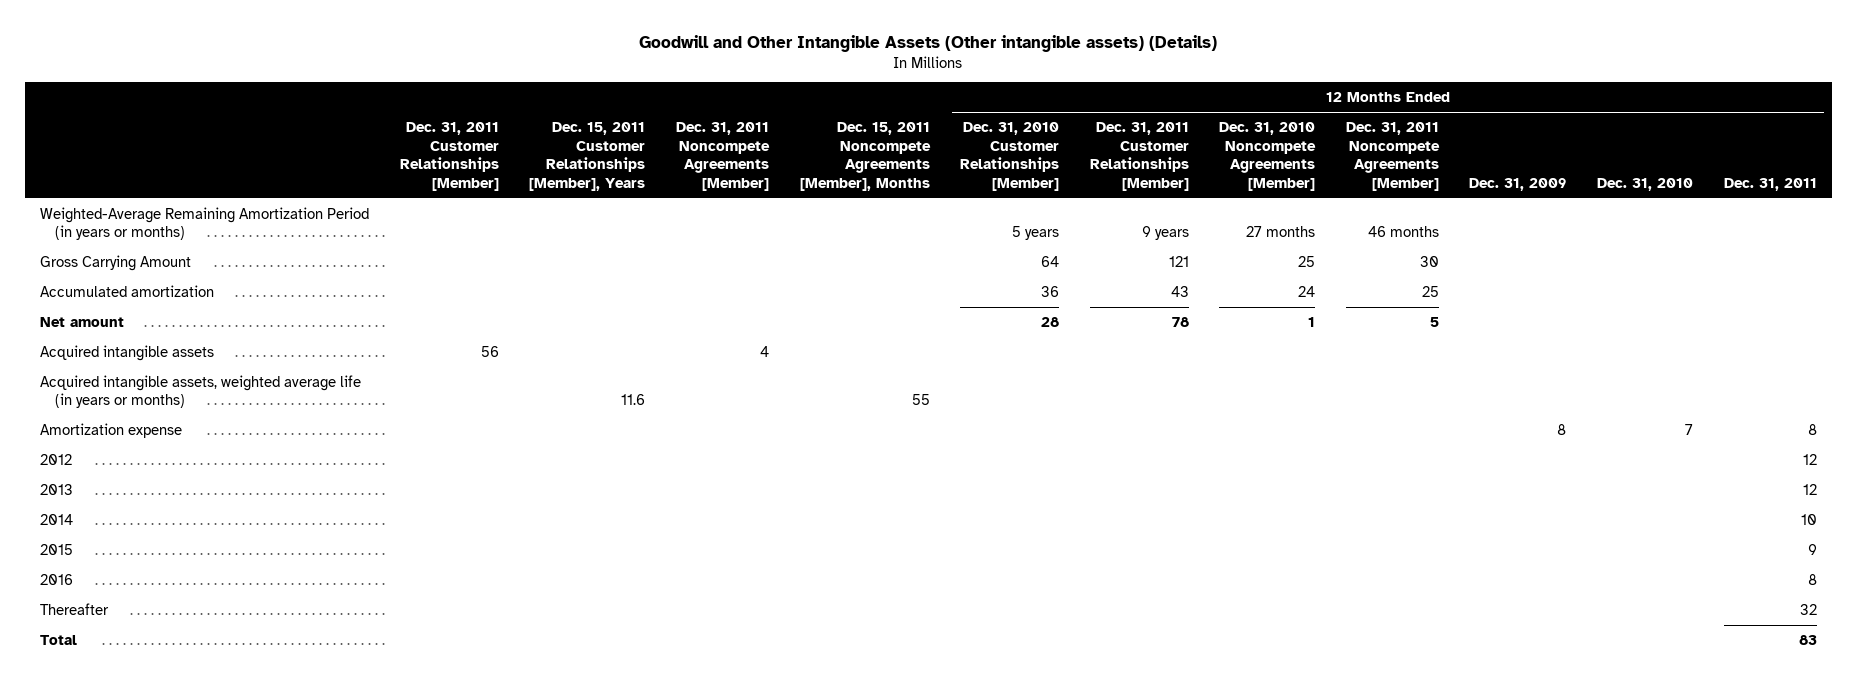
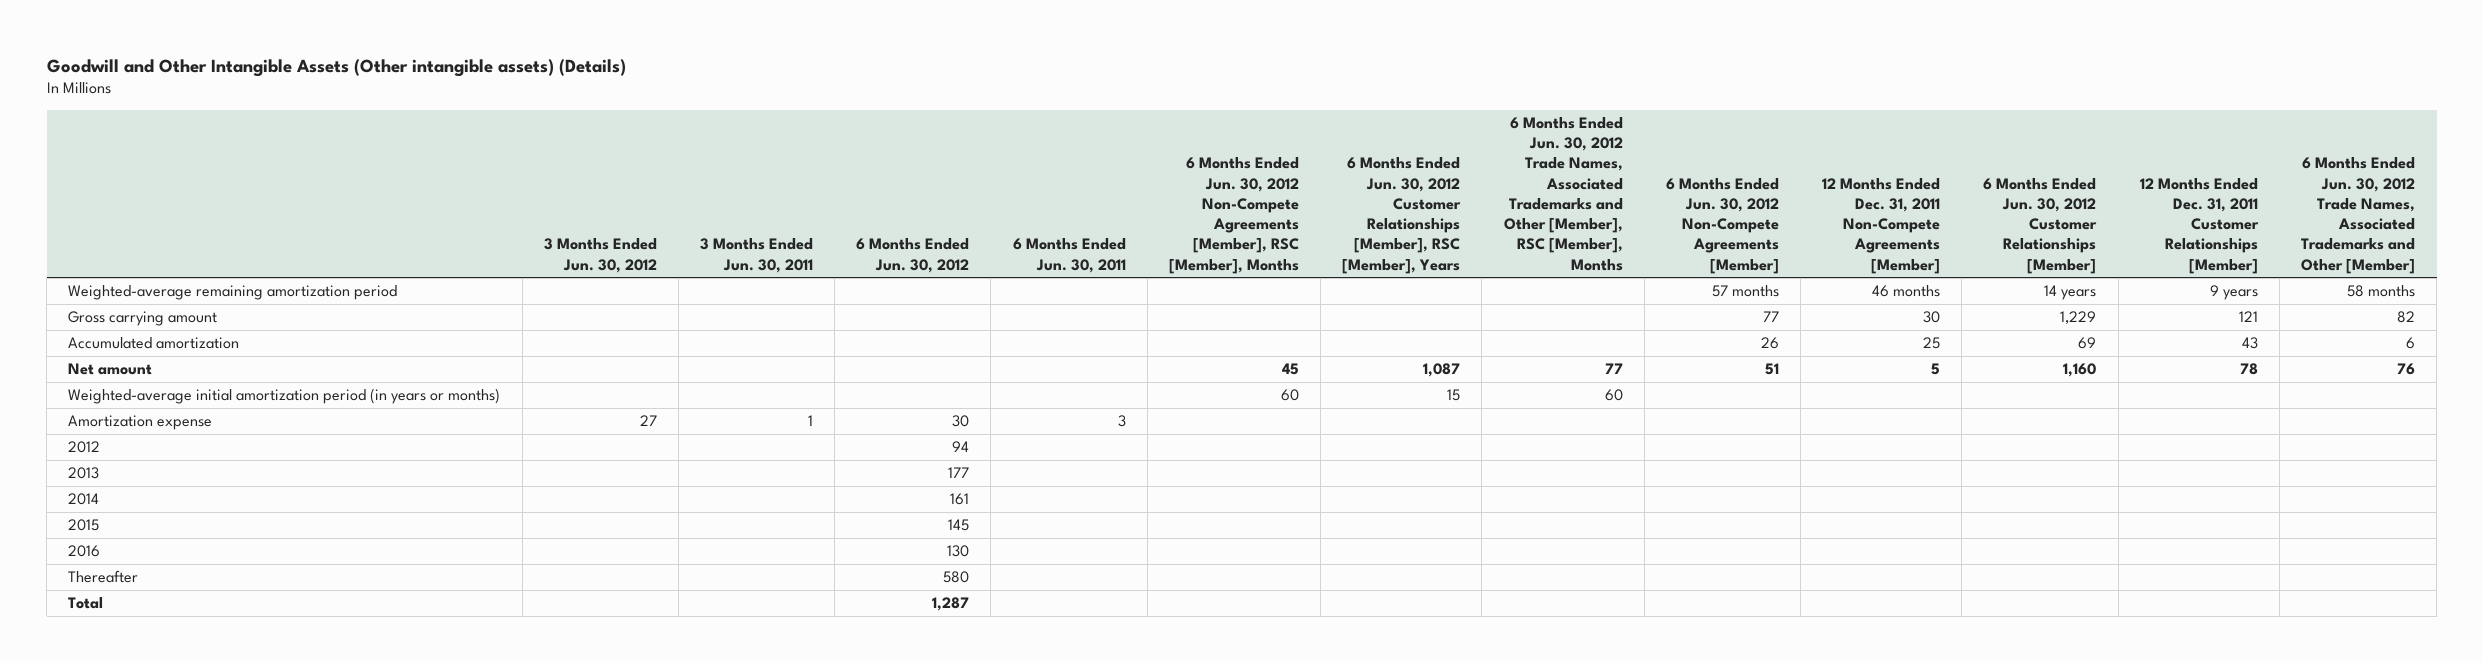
- | Dec. 31, 2011 Customer Relationships [Member] | Dec. 15, 2011 Customer Relationships [Member], Years | Dec. 31, 2011 Noncompete Agreements [Member] | Dec. 15, 2011 Noncompete Agreements [Member], Months | 12 Months Ended Dec. 31, 2010 Customer Relationships [Member] | 12 Months Ended Dec. 31, 2011 Customer Relationships [Member] | 12 Months Ended Dec. 31, 2010 Noncompete Agreements [Member] | 12 Months Ended Dec. 31, 2011 Noncompete Agreements [Member] | 12 Months Ended Dec. 31, 2009 | 12 Months Ended Dec. 31, 2010 | 12 Months Ended Dec. 31, 2011
+ | 3 Months Ended Jun. 30, 2012 | 3 Months Ended Jun. 30, 2011 | 6 Months Ended Jun. 30, 2012 | 6 Months Ended Jun. 30, 2011 | 6 Months Ended Jun. 30, 2012 Non-Compete Agreements [Member], RSC [Member], Months | 6 Months Ended Jun. 30, 2012 Customer Relationships [Member], RSC [Member], Years | 6 Months Ended Jun. 30, 2012 Trade Names, Associated Trademarks and Other [Member], RSC [Member], Months | 6 Months Ended Jun. 30, 2012 Non-Compete Agreements [Member] | 12 Months Ended Dec. 31, 2011 Non-Compete Agreements [Member] | 6 Months Ended Jun. 30, 2012 Customer Relationships [Member] | 12 Months Ended Dec. 31, 2011 Customer Relationships [Member] | 6 Months Ended Jun. 30, 2012 Trade Names, Associated Trademarks and Other [Member]
- Weighted-Average Remaining Amortization Period (in years or months) | | | | | 5 years | 9 years | 27 months | 46 months | | |
- Gross Carrying Amount | | | | | 64 | 121 | 25 | 30 | | |
+ Weighted-average remaining amortization period | | | | | | | | 57 months | 46 months | 14 years | 9 years | 58 months
+ Gross carrying amount | | | | | | | | 77 | 30 | 1,229 | 121 | 82
- Acquired intangible assets | 56 | | 4 | | | | | | | |
- Acquired intangible assets, weighted average life (in years or months) | | 11.6 | | 55 | | | | | | |
+ Weighted-average initial amortization period (in years or months) | | | | | 60 | 15 | 60 | | | | |

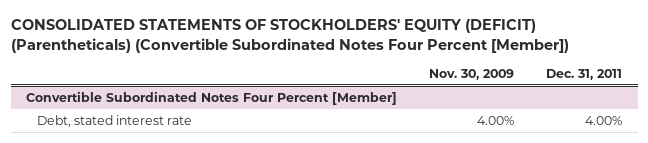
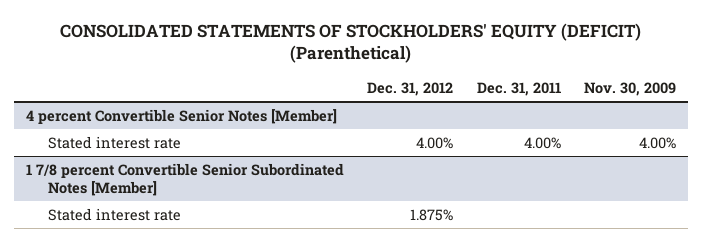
- CONSOLIDATED STATEMENTS OF STOCKHOLDERS' EQUITY (DEFICIT) (Parentheticals) (Convertible Subordinated Notes Four Percent [Member])
+ CONSOLIDATED STATEMENTS OF STOCKHOLDERS' EQUITY (DEFICIT) (Parenthetical)
- | Nov. 30, 2009 | Dec. 31, 2011
+ | Dec. 31, 2012 | Dec. 31, 2011 | Nov. 30, 2009
- Convertible Subordinated Notes Four Percent [Member]
- Debt, stated interest rate | 4.00% | 4.00%
+ 4 percent Convertible Senior Notes [Member]
+ Stated interest rate | 4.00% | 4.00% | 4.00%
+ 1 7/8 percent Convertible Senior Subordinated Notes [Member]
+ Stated interest rate | 1.875% | |

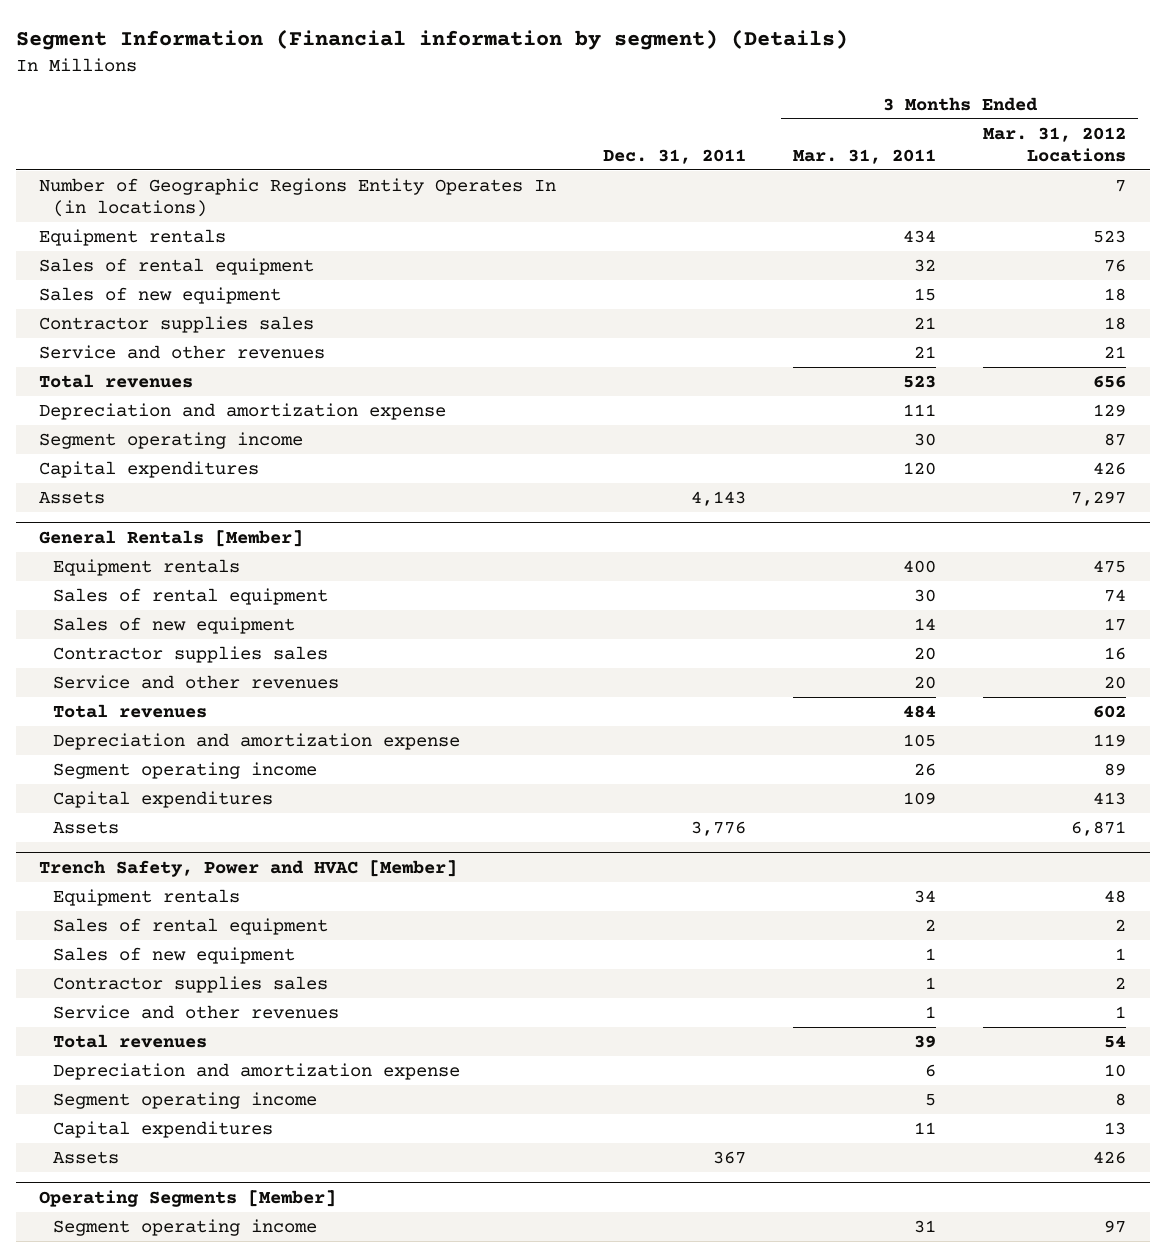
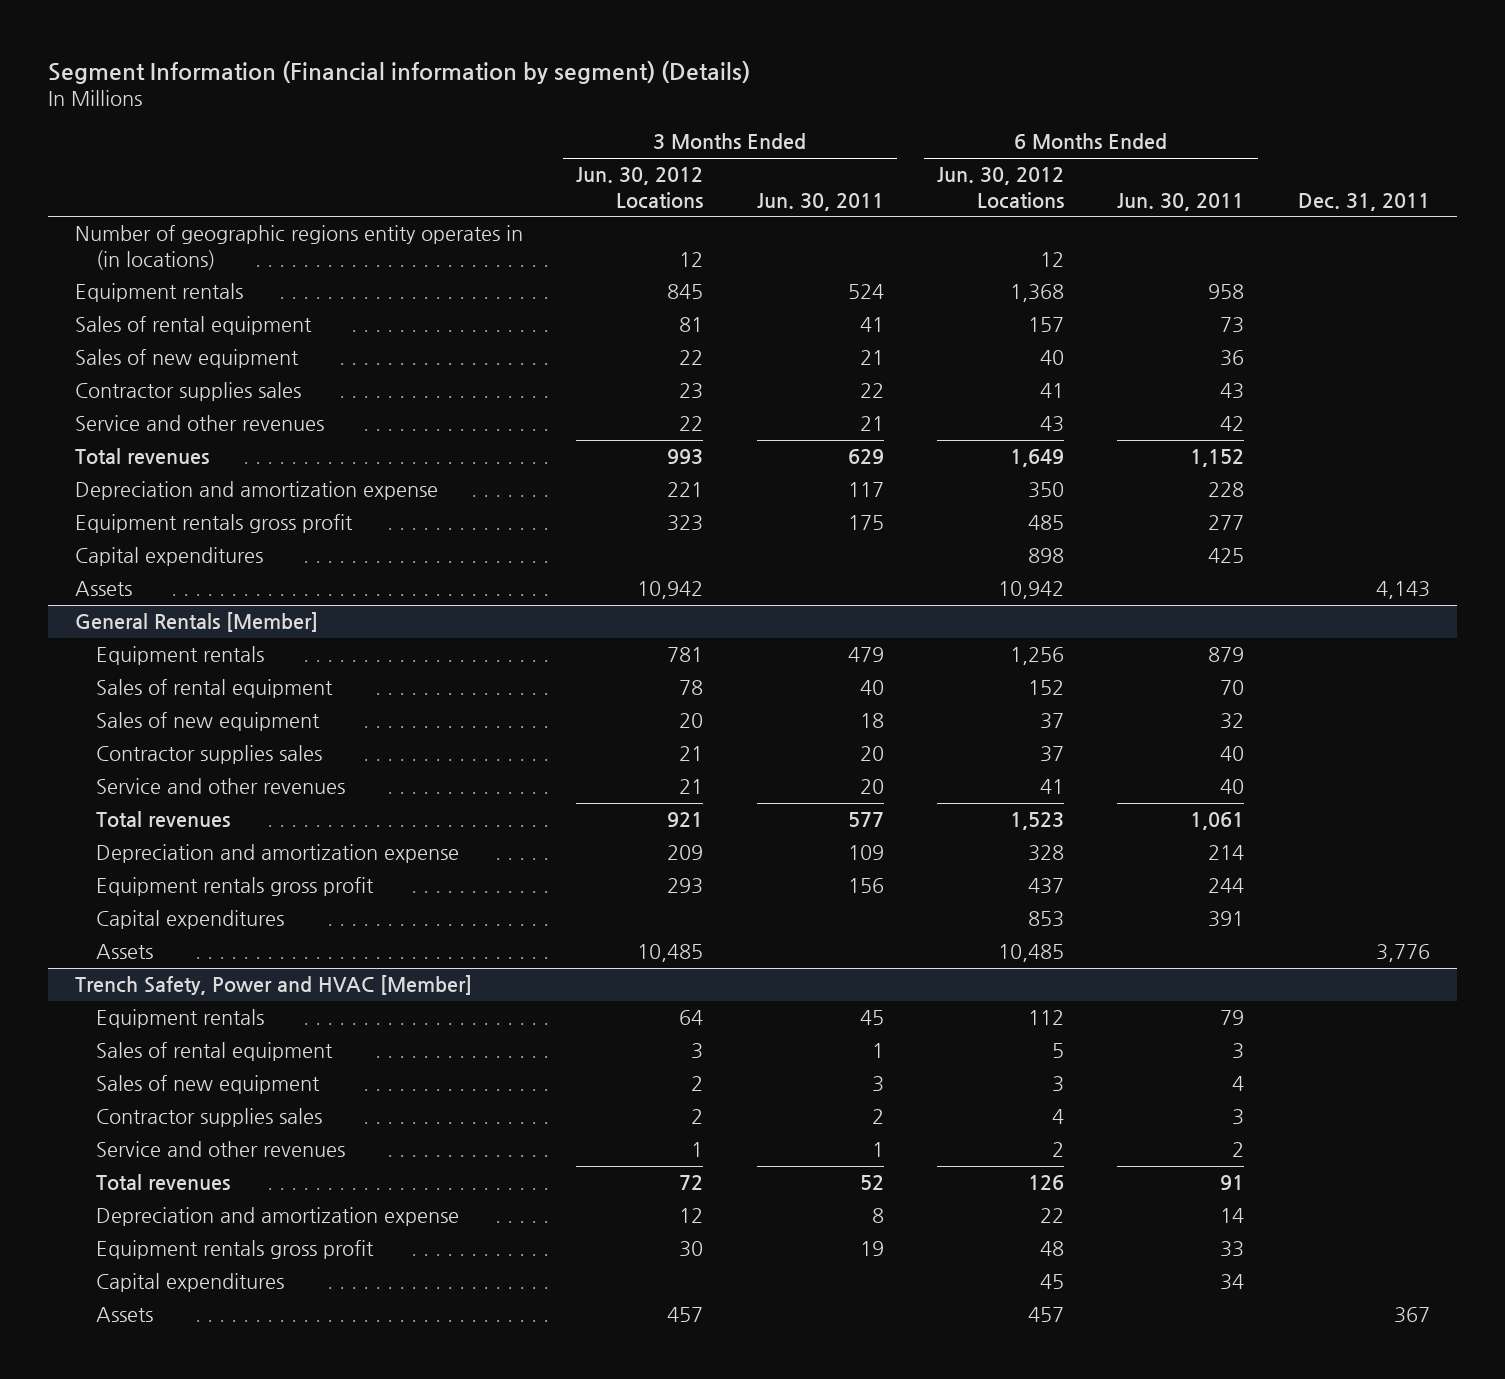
- | Dec. 31, 2011 | 3 Months Ended Mar. 31, 2011 | 3 Months Ended Mar. 31, 2012 Locations
+ | 3 Months Ended Jun. 30, 2012 Locations | 3 Months Ended Jun. 30, 2011 | 6 Months Ended Jun. 30, 2012 Locations | 6 Months Ended Jun. 30, 2011 | Dec. 31, 2011
- Number of Geographic Regions Entity Operates In (in locations) | | | 7
+ Number of geographic regions entity operates in (in locations) | 12 | | 12 | |
- Segment operating income | | 30 | 87
+ Equipment rentals gross profit | 323 | 175 | 485 | 277 |
@ General Rentals [Member]
- Segment operating income | | 26 | 89
+ Equipment rentals gross profit | 293 | 156 | 437 | 244 |
@ Trench Safety, Power and HVAC [Member]
- Segment operating income | | 5 | 8
+ Equipment rentals gross profit | 30 | 19 | 48 | 33 |
- Operating Segments [Member]
- Segment operating income | | 31 | 97

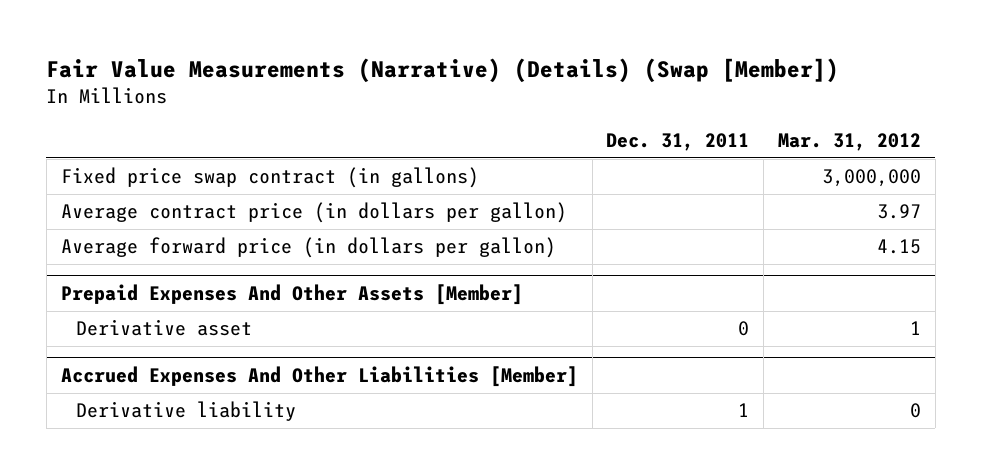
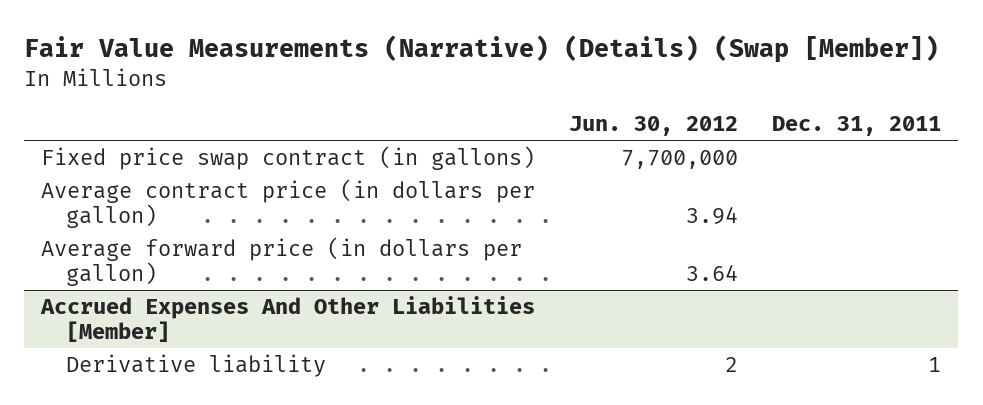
- | Dec. 31, 2011 | Mar. 31, 2012
+ | Jun. 30, 2012 | Dec. 31, 2011
- Prepaid Expenses And Other Assets [Member]
- Derivative asset | 0 | 1

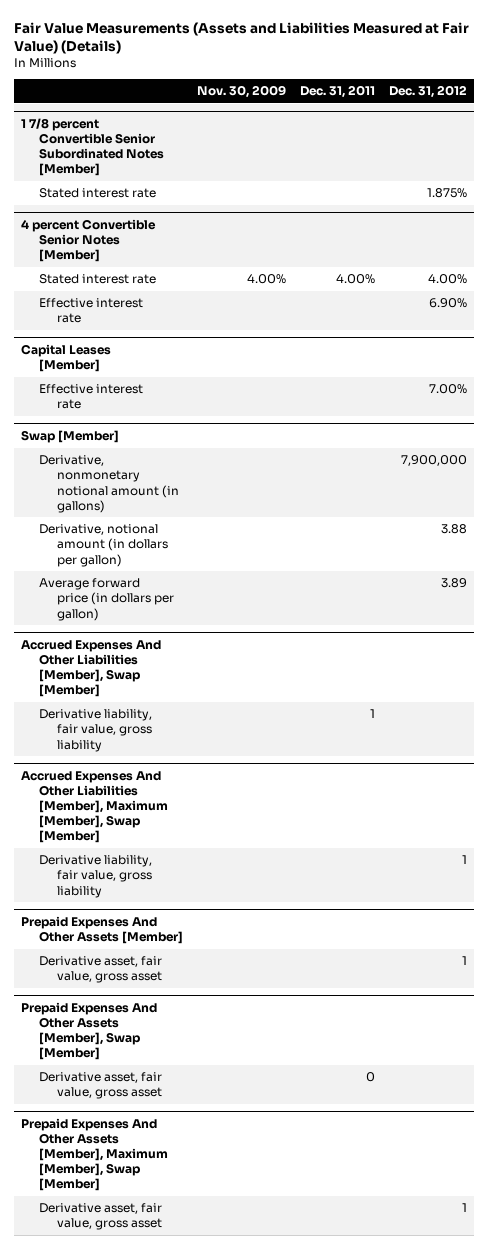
- Fair Value Measurements (Narrative) (Details) (Swap [Member])
+ Fair Value Measurements (Assets and Liabilities Measured at Fair Value) (Details)
- | Jun. 30, 2012 | Dec. 31, 2011
+ | Nov. 30, 2009 | Dec. 31, 2011 | Dec. 31, 2012
- Fixed price swap contract (in gallons) | 7,700,000 |
- Average contract price (in dollars per gallon) | 3.94 |
- Average forward price (in dollars per gallon) | 3.64 |
- Accrued Expenses And Other Liabilities [Member]
- Derivative liability | 2 | 1
+ 1 7/8 percent Convertible Senior Subordinated Notes [Member]
+ Stated interest rate | | | 1.875%
+ 4 percent Convertible Senior Notes [Member]
+ Stated interest rate | 4.00% | 4.00% | 4.00%
+ Effective interest rate | | | 6.90%
+ Capital Leases [Member]
+ Effective interest rate | | | 7.00%
+ Swap [Member]
+ Derivative, nonmonetary notional amount (in gallons) | | | 7,900,000
+ Derivative, notional amount (in dollars per gallon) | | | 3.88
+ Average forward price (in dollars per gallon) | | | 3.89
+ Accrued Expenses And Other Liabilities [Member], Swap [Member]
+ Derivative liability, fair value, gross liability | | 1 |
+ Accrued Expenses And Other Liabilities [Member], Maximum [Member], Swap [Member]
+ Derivative liability, fair value, gross liability | | | 1
+ Prepaid Expenses And Other Assets [Member]
+ Derivative asset, fair value, gross asset | | | 1
+ Prepaid Expenses And Other Assets [Member], Swap [Member]
+ Derivative asset, fair value, gross asset | | 0 |
+ Prepaid Expenses And Other Assets [Member], Maximum [Member], Swap [Member]
+ Derivative asset, fair value, gross asset | | | 1

